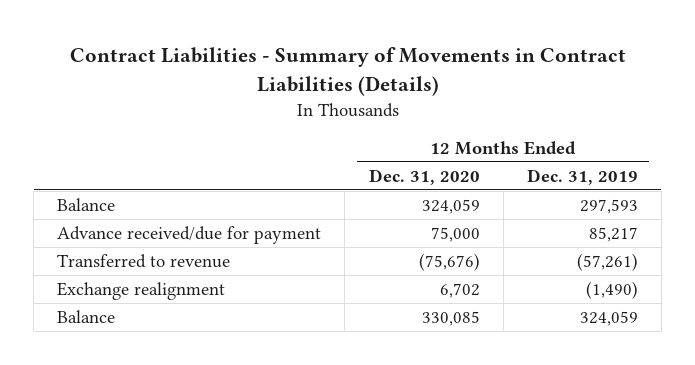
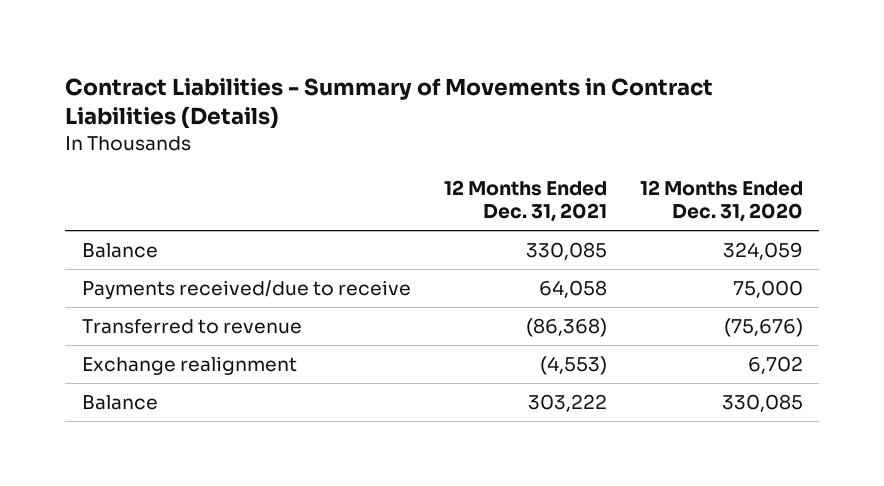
- | 12 Months Ended Dec. 31, 2020 | 12 Months Ended Dec. 31, 2019
+ | 12 Months Ended Dec. 31, 2021 | 12 Months Ended Dec. 31, 2020
- Advance received/due for payment | 75,000 | 85,217
+ Payments received/due to receive | 64,058 | 75,000

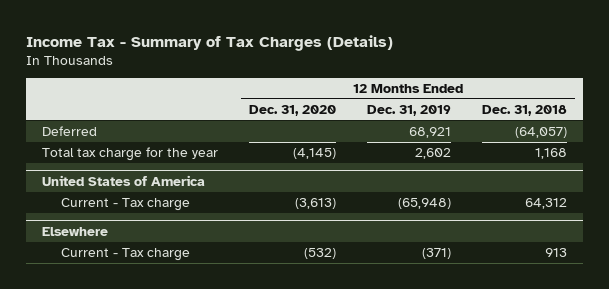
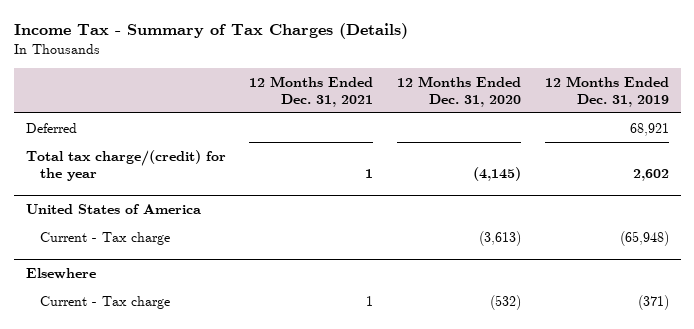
- | 12 Months Ended Dec. 31, 2020 | 12 Months Ended Dec. 31, 2019 | 12 Months Ended Dec. 31, 2018
+ | 12 Months Ended Dec. 31, 2021 | 12 Months Ended Dec. 31, 2020 | 12 Months Ended Dec. 31, 2019
- Total tax charge for the year | (4,145) | 2,602 | 1,168
+ Total tax charge/(credit) for the year | 1 | (4,145) | 2,602

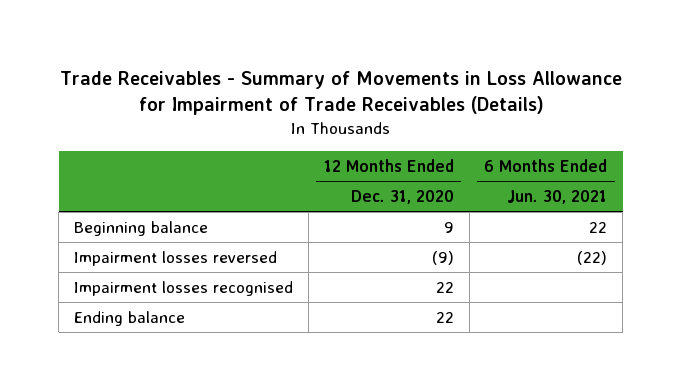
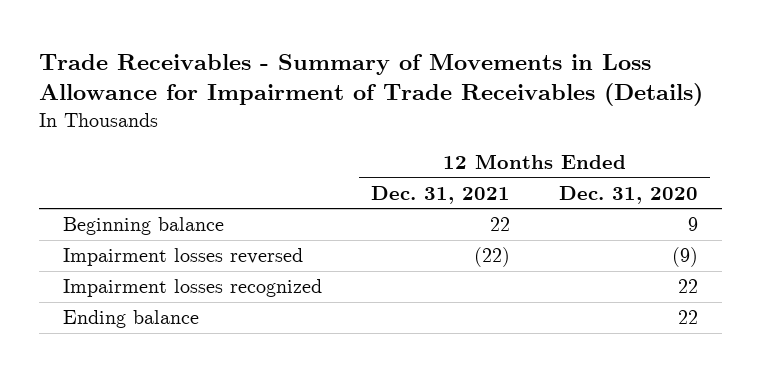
- | 12 Months Ended Dec. 31, 2020 | 6 Months Ended Jun. 30, 2021
+ | 12 Months Ended Dec. 31, 2021 | 12 Months Ended Dec. 31, 2020
- Impairment losses recognised | 22 |
+ Impairment losses recognized | | 22

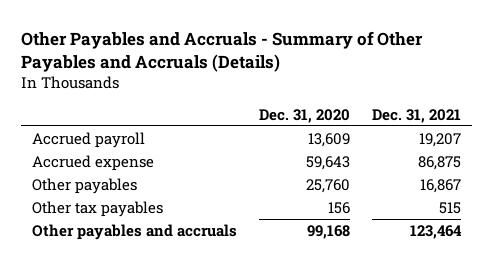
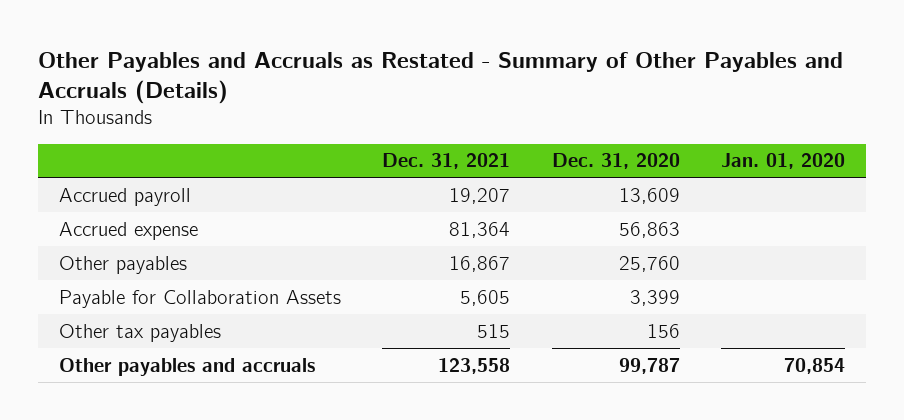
- Other Payables and Accruals - Summary of Other Payables and Accruals (Details)
+ Other Payables and Accruals as Restated - Summary of Other Payables and Accruals (Details)
- | Dec. 31, 2020 | Dec. 31, 2021
+ | Dec. 31, 2021 | Dec. 31, 2020 | Jan. 01, 2020
- Accrued expense | 59,643 | 86,875
+ Accrued expense | 81,364 | 56,863 |
+ Payable for Collaboration Assets | 5,605 | 3,399 |
- Other payables and accruals | 99,168 | 123,464
+ Other payables and accruals | 123,558 | 99,787 | 70,854

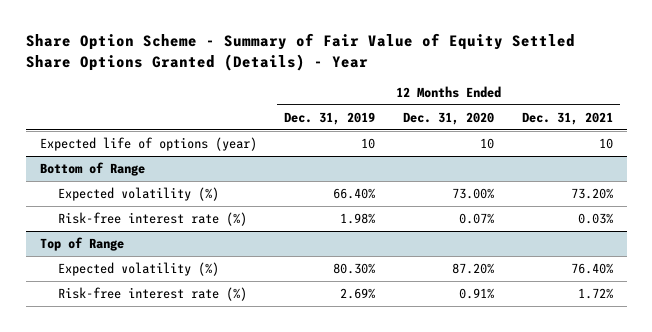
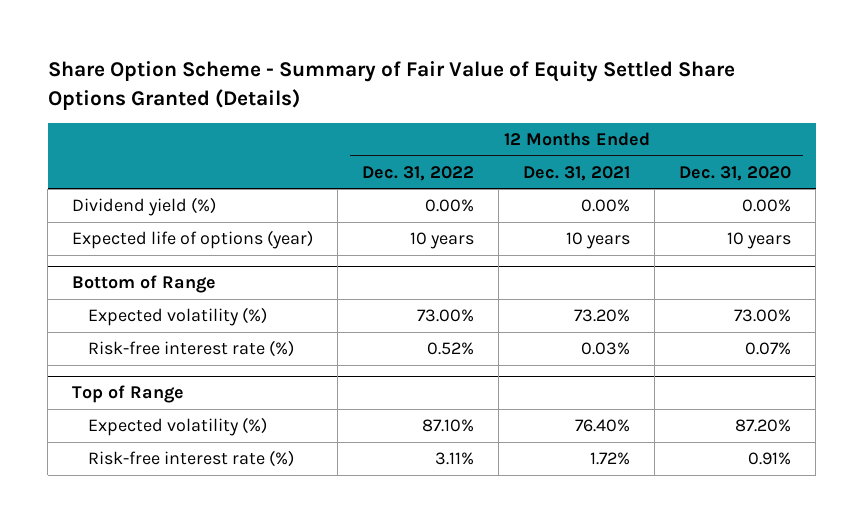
- Share Option Scheme - Summary of Fair Value of Equity Settled Share Options Granted (Details) - Year
+ Share Option Scheme - Summary of Fair Value of Equity Settled Share Options Granted (Details)
- | 12 Months Ended Dec. 31, 2019 | 12 Months Ended Dec. 31, 2020 | 12 Months Ended Dec. 31, 2021
+ | 12 Months Ended Dec. 31, 2022 | 12 Months Ended Dec. 31, 2021 | 12 Months Ended Dec. 31, 2020
- Expected life of options (year) | 10 | 10 | 10
+ Dividend yield (%) | 0.00% | 0.00% | 0.00%
+ Expected life of options (year) | 10 years | 10 years | 10 years

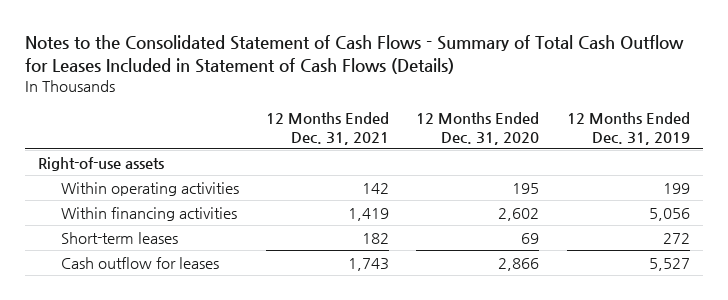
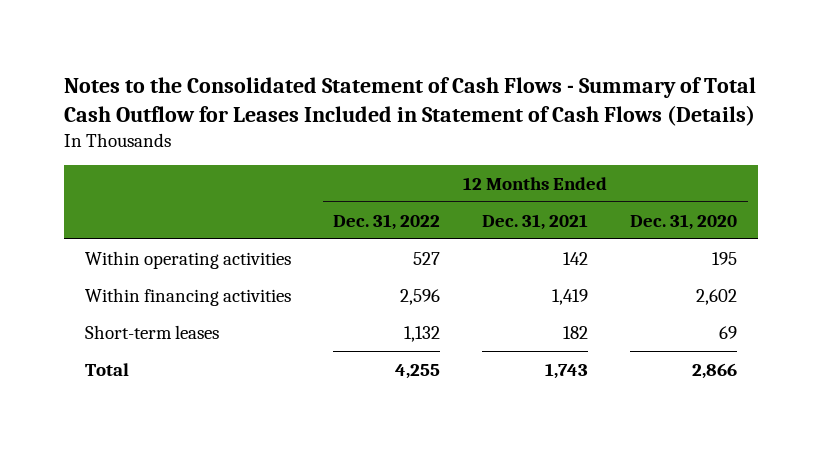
- | 12 Months Ended Dec. 31, 2021 | 12 Months Ended Dec. 31, 2020 | 12 Months Ended Dec. 31, 2019
+ | 12 Months Ended Dec. 31, 2022 | 12 Months Ended Dec. 31, 2021 | 12 Months Ended Dec. 31, 2020
- Right-of-use assets
- Cash outflow for leases | 1,743 | 2,866 | 5,527
+ Total | 4,255 | 1,743 | 2,866

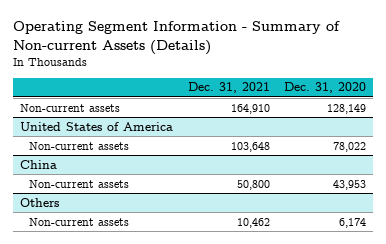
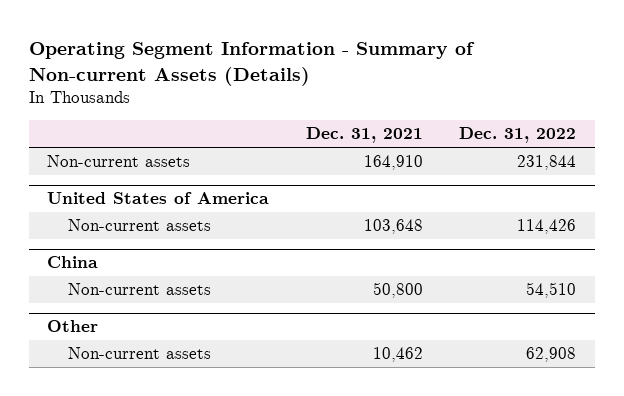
- | Dec. 31, 2021 | Dec. 31, 2020
+ | Dec. 31, 2021 | Dec. 31, 2022
- Others
+ Other

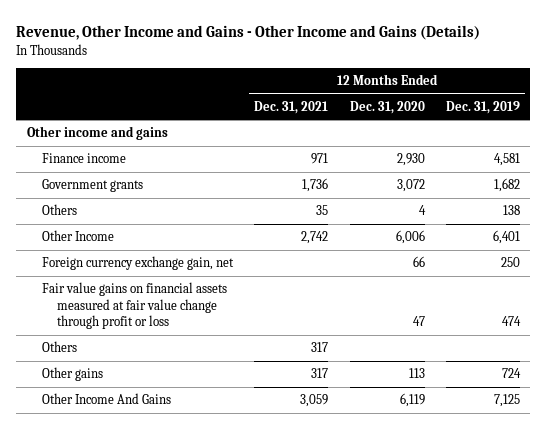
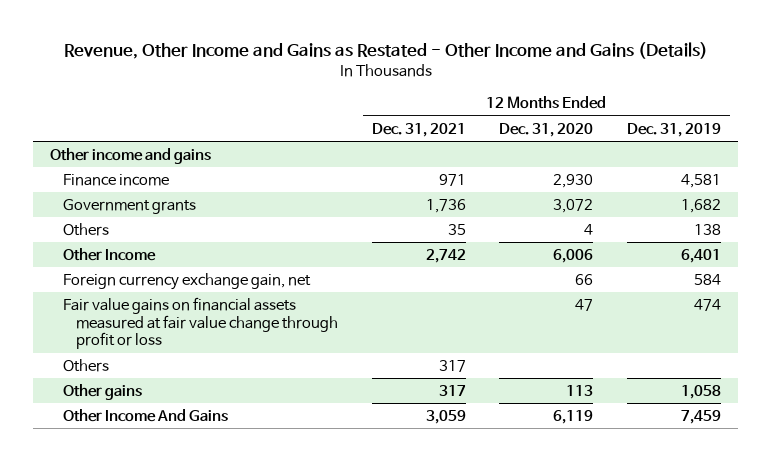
- Revenue, Other Income and Gains - Other Income and Gains (Details)
+ Revenue, Other Income and Gains as Restated - Other Income and Gains (Details)
- Foreign currency exchange gain, net | | 66 | 250
+ Foreign currency exchange gain, net | | 66 | 584
- Other gains | 317 | 113 | 724
- Other Income And Gains | 3,059 | 6,119 | 7,125
+ Other gains | 317 | 113 | 1,058
+ Other Income And Gains | 3,059 | 6,119 | 7,459

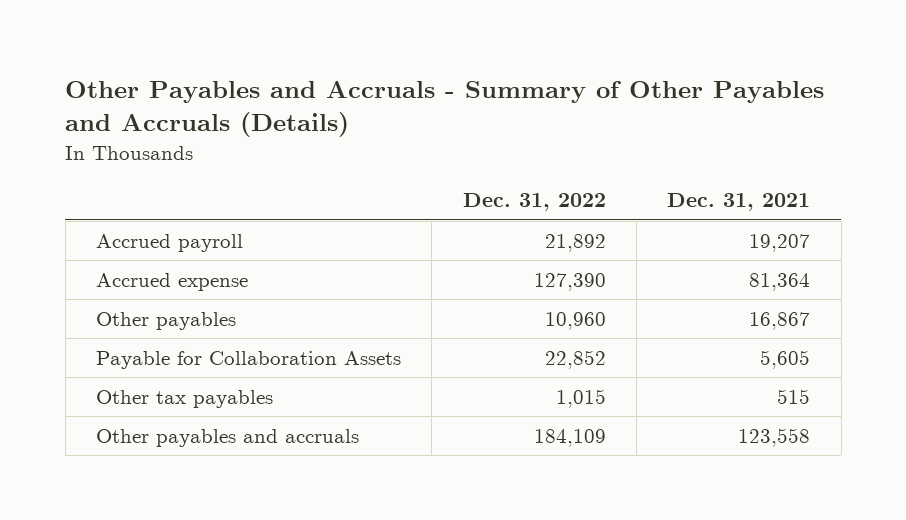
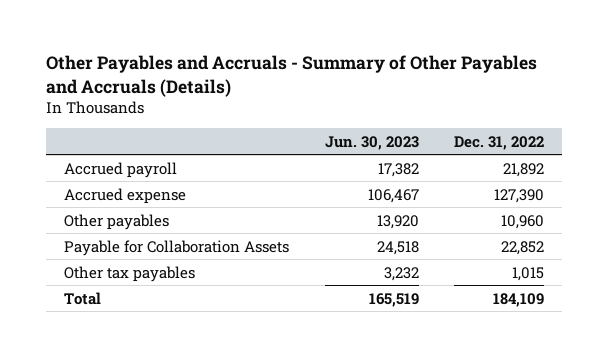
- | Dec. 31, 2022 | Dec. 31, 2021
+ | Jun. 30, 2023 | Dec. 31, 2022
- Other payables and accruals | 184,109 | 123,558
+ Total | 165,519 | 184,109

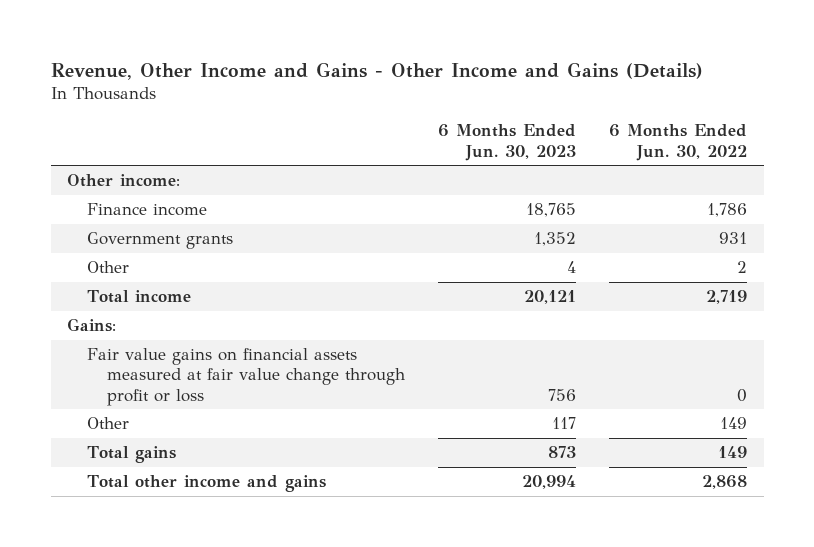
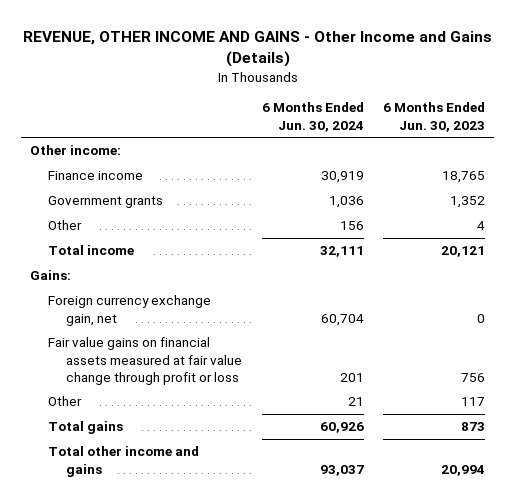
- Revenue, Other Income and Gains - Other Income and Gains (Details)
+ REVENUE, OTHER INCOME AND GAINS - Other Income and Gains (Details)
- | 6 Months Ended Jun. 30, 2023 | 6 Months Ended Jun. 30, 2022
+ | 6 Months Ended Jun. 30, 2024 | 6 Months Ended Jun. 30, 2023
+ Foreign currency exchange gain, net | 60,704 | 0

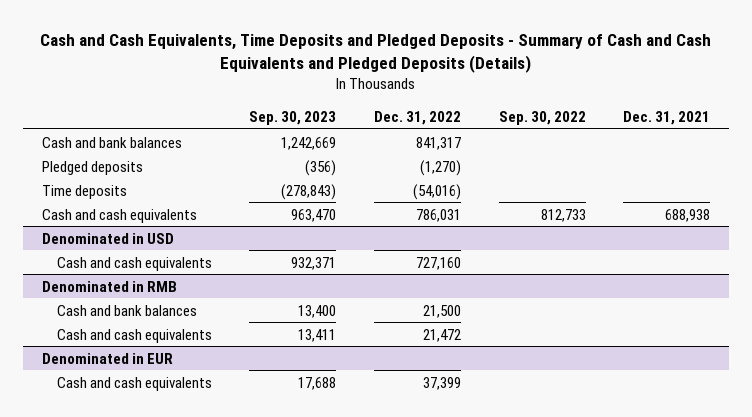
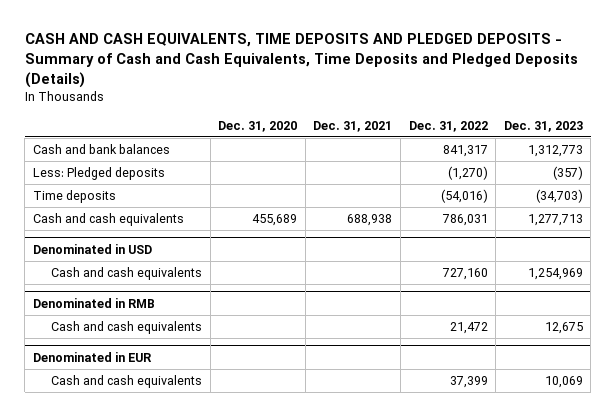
- Cash and Cash Equivalents, Time Deposits and Pledged Deposits - Summary of Cash and Cash Equivalents and Pledged Deposits (Details)
+ CASH AND CASH EQUIVALENTS, TIME DEPOSITS AND PLEDGED DEPOSITS - Summary of Cash and Cash Equivalents, Time Deposits and Pledged Deposits (Details)
- | Sep. 30, 2023 | Dec. 31, 2022 | Sep. 30, 2022 | Dec. 31, 2021
+ | Dec. 31, 2020 | Dec. 31, 2021 | Dec. 31, 2022 | Dec. 31, 2023
- Pledged deposits | (356) | (1,270) | |
+ Less: Pledged deposits | | | (1,270) | (357)
@ Denominated in RMB
- Cash and bank balances | 13,400 | 21,500 | |

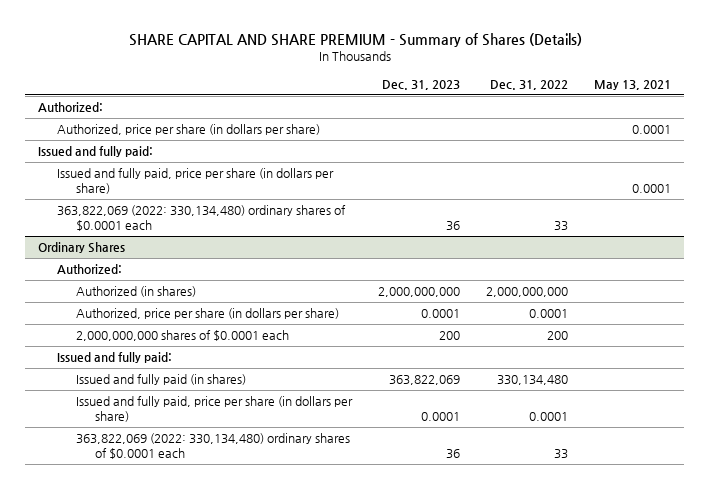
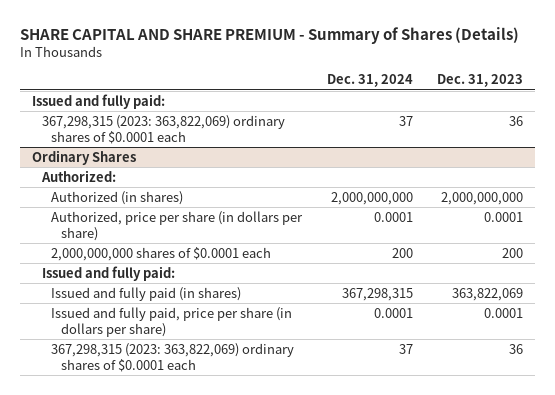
- | Dec. 31, 2023 | Dec. 31, 2022 | May 13, 2021
+ | Dec. 31, 2024 | Dec. 31, 2023
- Authorized:
- Authorized, price per share (in dollars per share) | | | 0.0001
- Issued and fully paid, price per share (in dollars per share) | | | 0.0001
- 363,822,069 (2022: 330,134,480) ordinary shares of $0.0001 each | 36 | 33 |
+ 367,298,315 (2023: 363,822,069) ordinary shares of $0.0001 each | 37 | 36
@ Ordinary Shares
- 363,822,069 (2022: 330,134,480) ordinary shares of $0.0001 each | 36 | 33 |
+ 367,298,315 (2023: 363,822,069) ordinary shares of $0.0001 each | 37 | 36

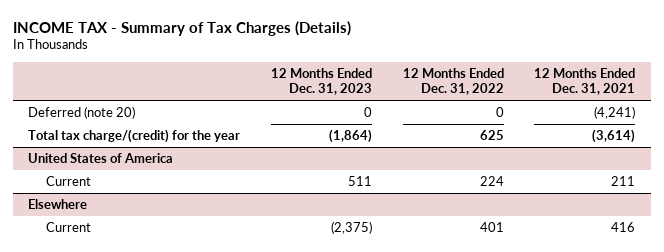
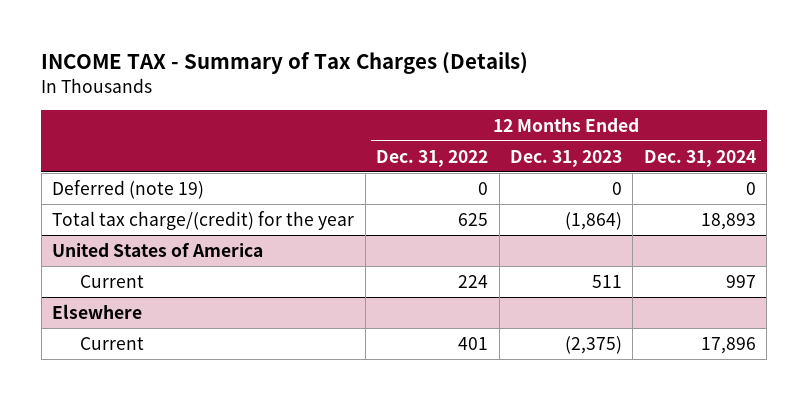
- | 12 Months Ended Dec. 31, 2023 | 12 Months Ended Dec. 31, 2022 | 12 Months Ended Dec. 31, 2021
+ | 12 Months Ended Dec. 31, 2022 | 12 Months Ended Dec. 31, 2023 | 12 Months Ended Dec. 31, 2024
- Deferred (note 20) | 0 | 0 | (4,241)
+ Deferred (note 19) | 0 | 0 | 0

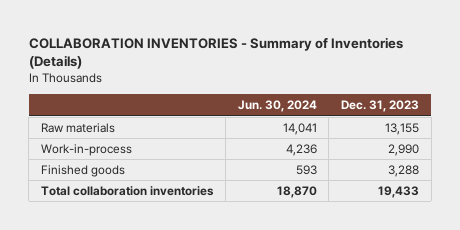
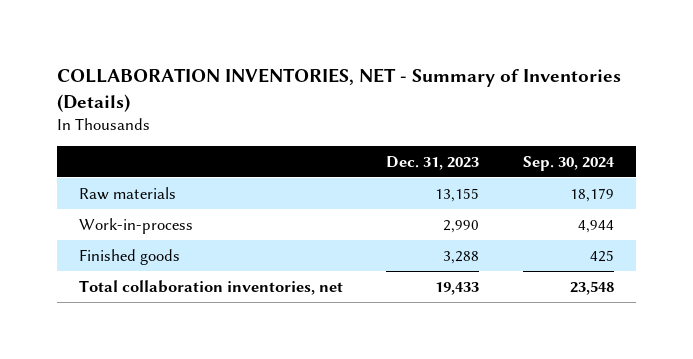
- COLLABORATION INVENTORIES - Summary of Inventories (Details)
+ COLLABORATION INVENTORIES, NET - Summary of Inventories (Details)
- | Jun. 30, 2024 | Dec. 31, 2023
+ | Dec. 31, 2023 | Sep. 30, 2024
- Total collaboration inventories | 18,870 | 19,433
+ Total collaboration inventories, net | 19,433 | 23,548

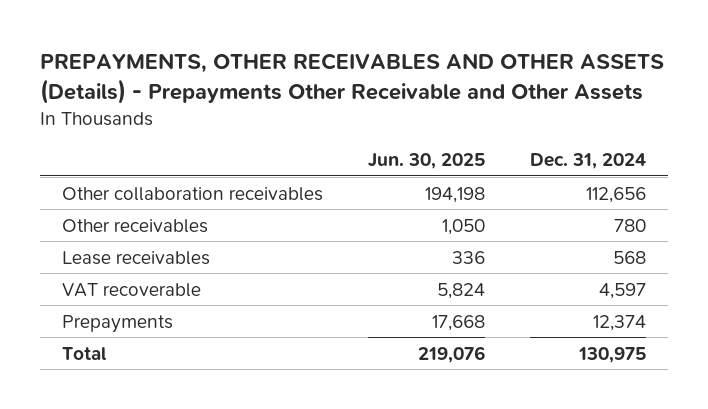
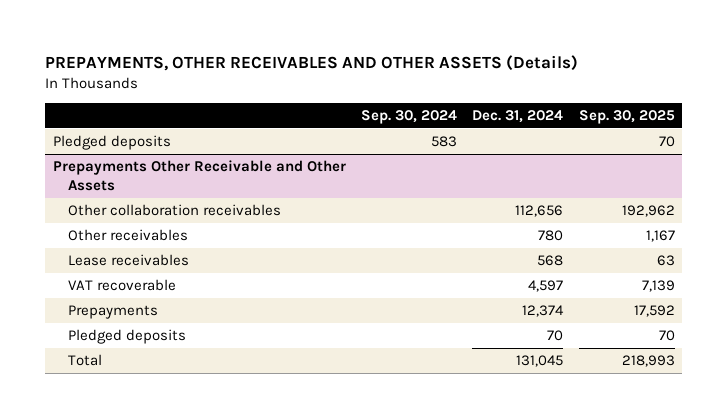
- PREPAYMENTS, OTHER RECEIVABLES AND OTHER ASSETS (Details) - Prepayments Other Receivable and Other Assets
+ PREPAYMENTS, OTHER RECEIVABLES AND OTHER ASSETS (Details)
- | Jun. 30, 2025 | Dec. 31, 2024
+ | Sep. 30, 2024 | Dec. 31, 2024 | Sep. 30, 2025
+ Pledged deposits | 583 | | 70
+ Prepayments Other Receivable and Other Assets
- Total | 219,076 | 130,975
+ Pledged deposits | | 70 | 70
+ Total | | 131,045 | 218,993

